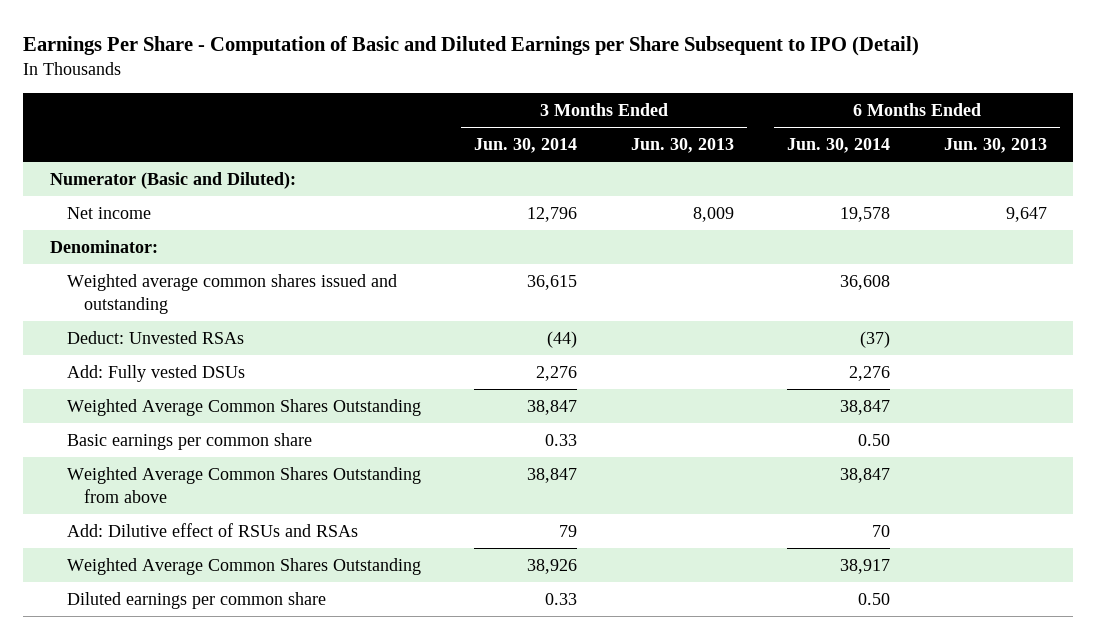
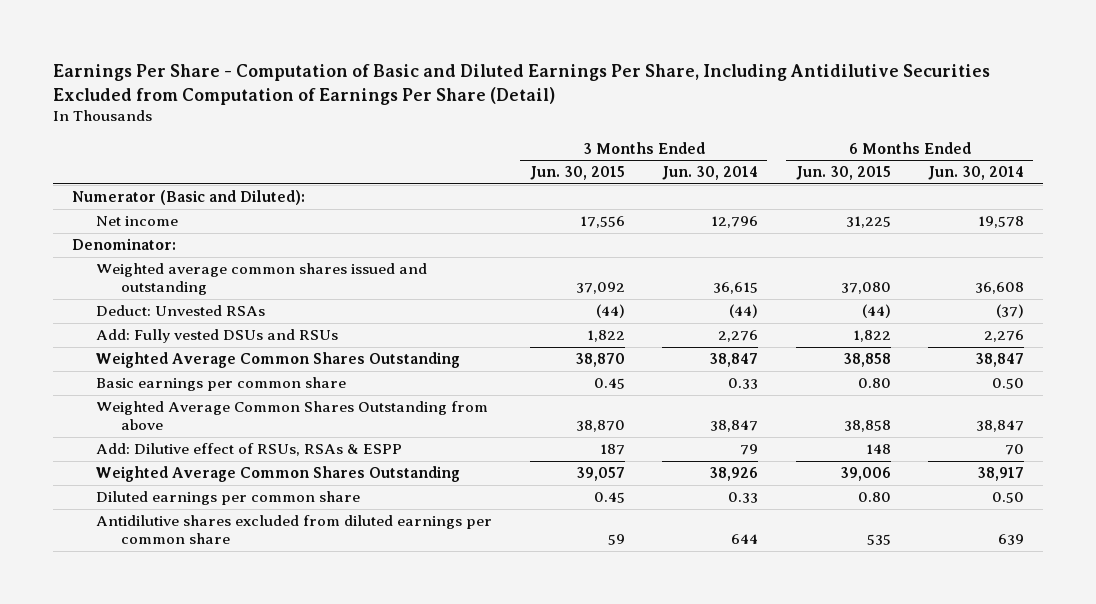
- Earnings Per Share - Computation of Basic and Diluted Earnings per Share Subsequent to IPO (Detail)
+ Earnings Per Share - Computation of Basic and Diluted Earnings Per Share, Including Antidilutive Securities Excluded from Computation of Earnings Per Share (Detail)
- | 3 Months Ended Jun. 30, 2014 | 3 Months Ended Jun. 30, 2013 | 6 Months Ended Jun. 30, 2014 | 6 Months Ended Jun. 30, 2013
+ | 3 Months Ended Jun. 30, 2015 | 3 Months Ended Jun. 30, 2014 | 6 Months Ended Jun. 30, 2015 | 6 Months Ended Jun. 30, 2014
- Add: Fully vested DSUs | 2,276 | | 2,276 |
+ Add: Fully vested DSUs and RSUs | 1,822 | 2,276 | 1,822 | 2,276
- Add: Dilutive effect of RSUs and RSAs | 79 | | 70 |
+ Add: Dilutive effect of RSUs, RSAs & ESPP | 187 | 79 | 148 | 70
+ Antidilutive shares excluded from diluted earnings per common share | 59 | 644 | 535 | 639

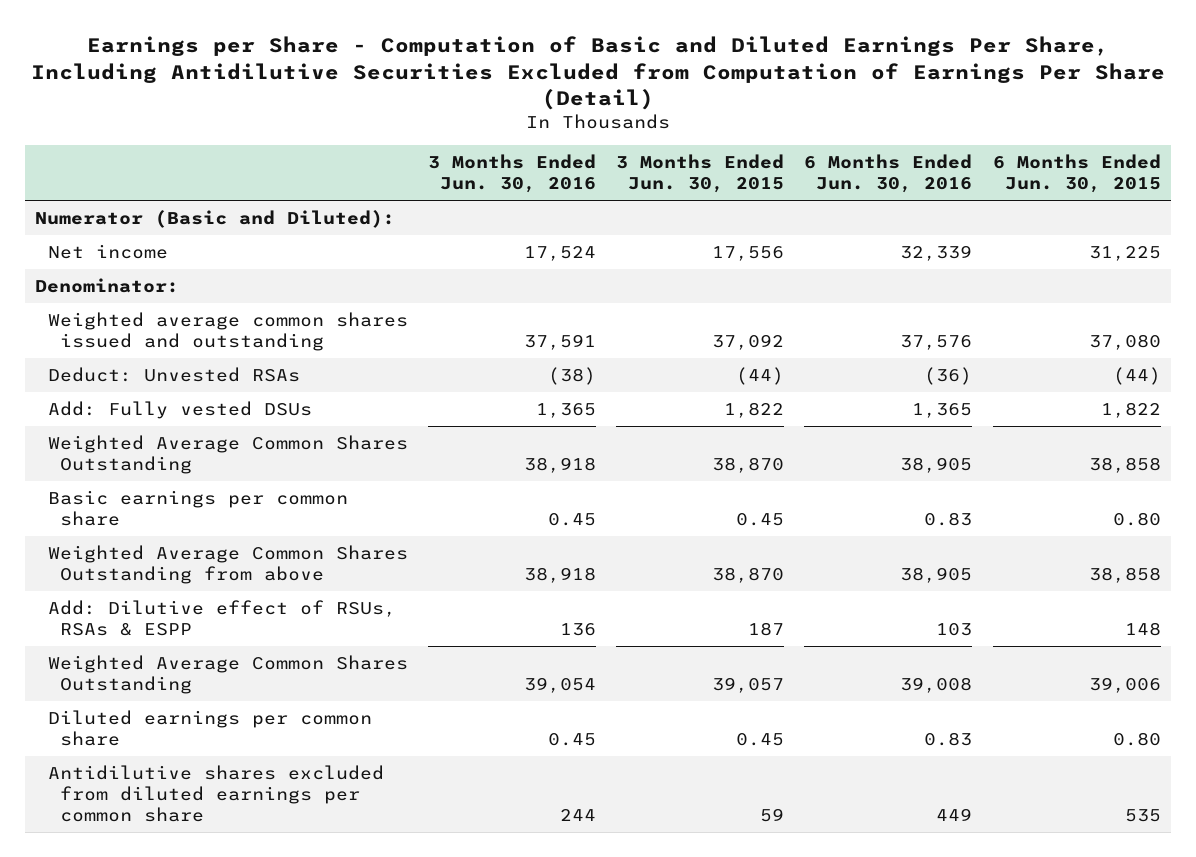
- Earnings Per Share - Computation of Basic and Diluted Earnings Per Share, Including Antidilutive Securities Excluded from Computation of Earnings Per Share (Detail)
+ Earnings per Share - Computation of Basic and Diluted Earnings Per Share, Including Antidilutive Securities Excluded from Computation of Earnings Per Share (Detail)
- | 3 Months Ended Jun. 30, 2015 | 3 Months Ended Jun. 30, 2014 | 6 Months Ended Jun. 30, 2015 | 6 Months Ended Jun. 30, 2014
+ | 3 Months Ended Jun. 30, 2016 | 3 Months Ended Jun. 30, 2015 | 6 Months Ended Jun. 30, 2016 | 6 Months Ended Jun. 30, 2015
- Add: Fully vested DSUs and RSUs | 1,822 | 2,276 | 1,822 | 2,276
+ Add: Fully vested DSUs | 1,365 | 1,822 | 1,365 | 1,822

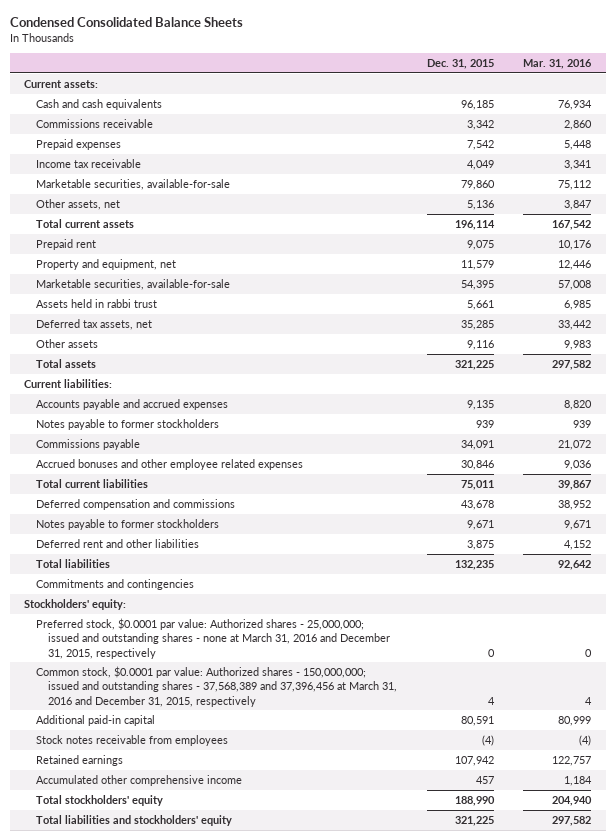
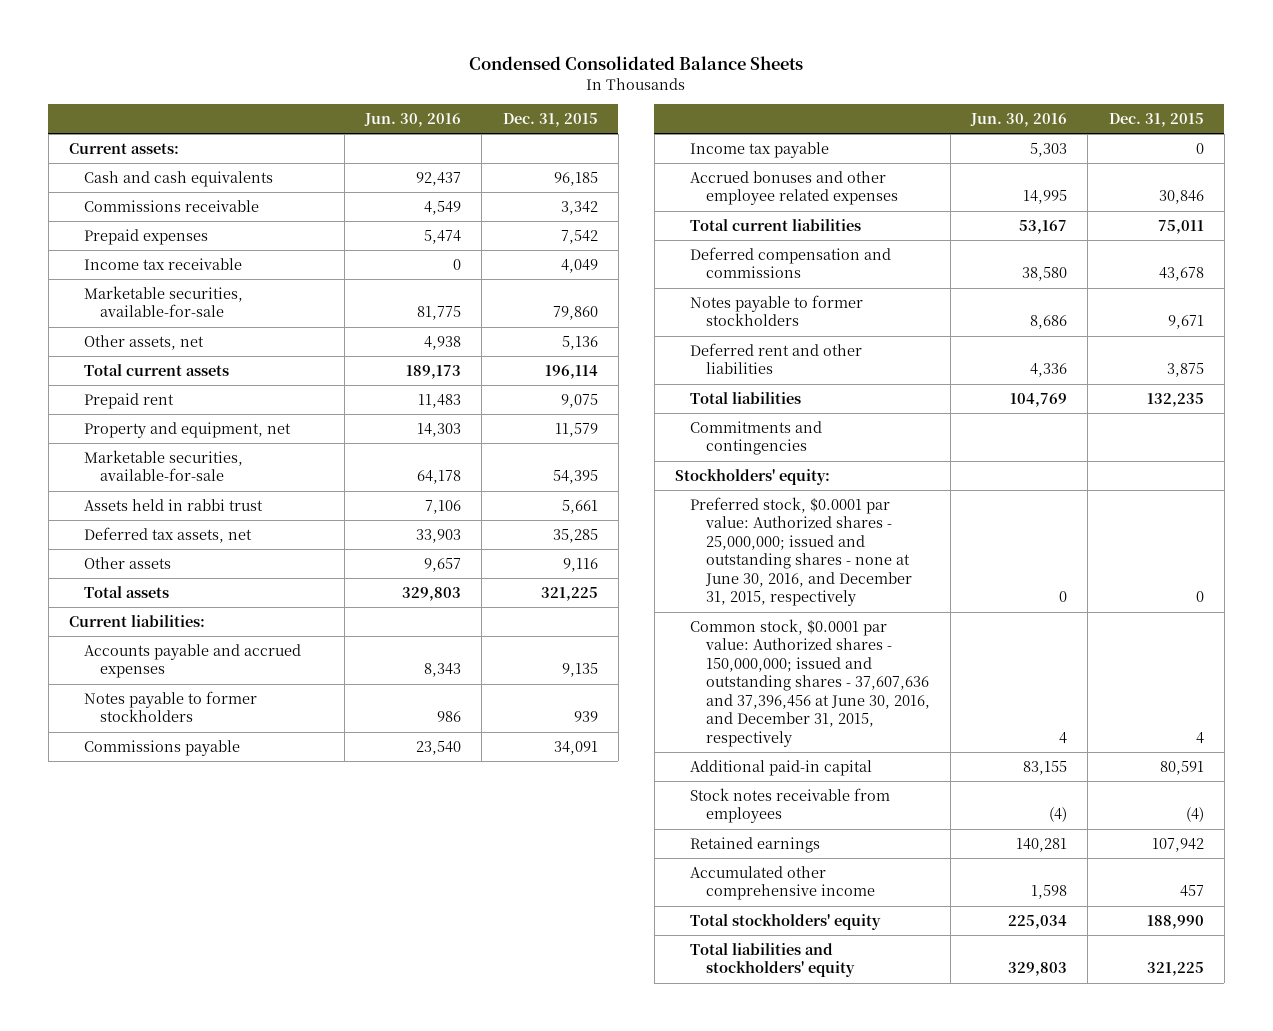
- | Dec. 31, 2015 | Mar. 31, 2016
+ | Jun. 30, 2016 | Dec. 31, 2015
+ Income tax payable | 5,303 | 0
- Preferred stock, $0.0001 par value: Authorized shares - 25,000,000; issued and outstanding shares - none at March 31, 2016 and December 31, 2015, respectively | 0 | 0
- Common stock, $0.0001 par value: Authorized shares - 150,000,000; issued and outstanding shares - 37,568,389 and 37,396,456 at March 31, 2016 and December 31, 2015, respectively | 4 | 4
+ Preferred stock, $0.0001 par value: Authorized shares - 25,000,000; issued and outstanding shares - none at June 30, 2016, and December 31, 2015, respectively | 0 | 0
+ Common stock, $0.0001 par value: Authorized shares - 150,000,000; issued and outstanding shares - 37,607,636 and 37,396,456 at June 30, 2016, and December 31, 2015, respectively | 4 | 4

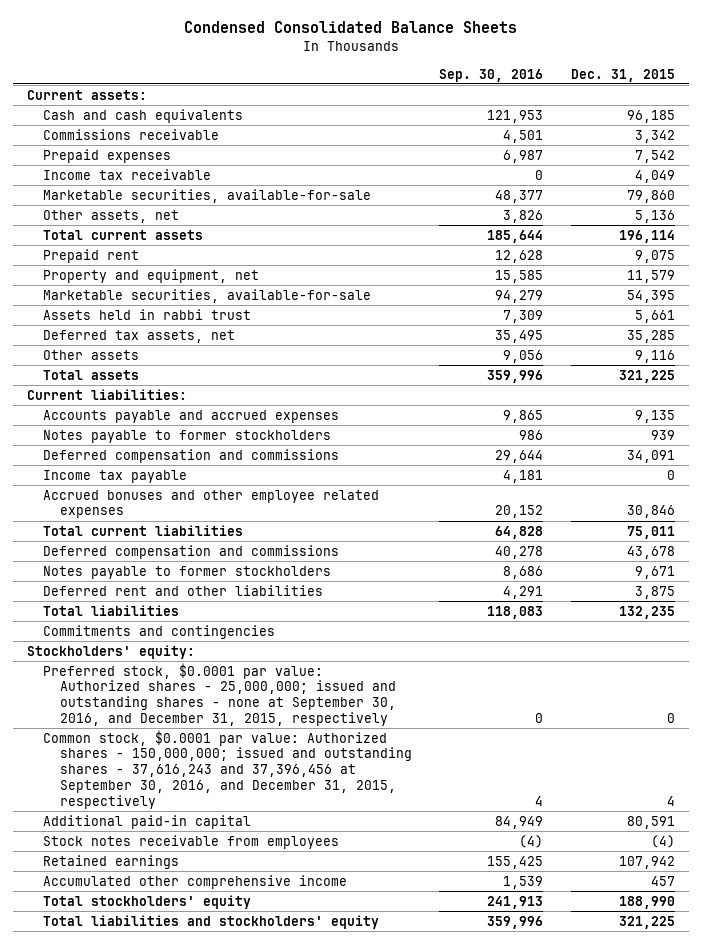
- | Jun. 30, 2016 | Dec. 31, 2015
+ | Sep. 30, 2016 | Dec. 31, 2015
- Commissions payable | 23,540 | 34,091
+ Deferred compensation and commissions | 29,644 | 34,091
- Preferred stock, $0.0001 par value: Authorized shares - 25,000,000; issued and outstanding shares - none at June 30, 2016, and December 31, 2015, respectively | 0 | 0
- Common stock, $0.0001 par value: Authorized shares - 150,000,000; issued and outstanding shares - 37,607,636 and 37,396,456 at June 30, 2016, and December 31, 2015, respectively | 4 | 4
+ Preferred stock, $0.0001 par value: Authorized shares - 25,000,000; issued and outstanding shares - none at September 30, 2016, and December 31, 2015, respectively | 0 | 0
+ Common stock, $0.0001 par value: Authorized shares - 150,000,000; issued and outstanding shares - 37,616,243 and 37,396,456 at September 30, 2016, and December 31, 2015, respectively | 4 | 4

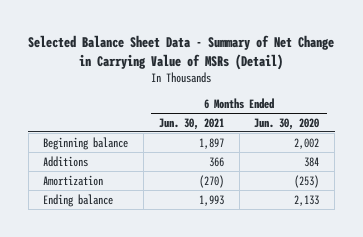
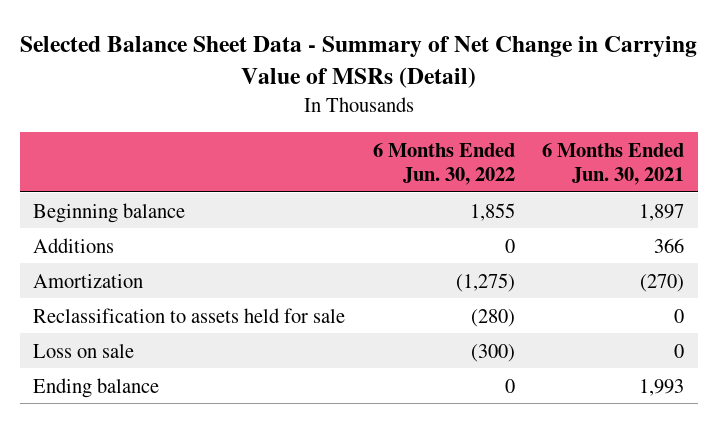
- | 6 Months Ended Jun. 30, 2021 | 6 Months Ended Jun. 30, 2020
+ | 6 Months Ended Jun. 30, 2022 | 6 Months Ended Jun. 30, 2021
+ Reclassification to assets held for sale | (280) | 0
+ Loss on sale | (300) | 0

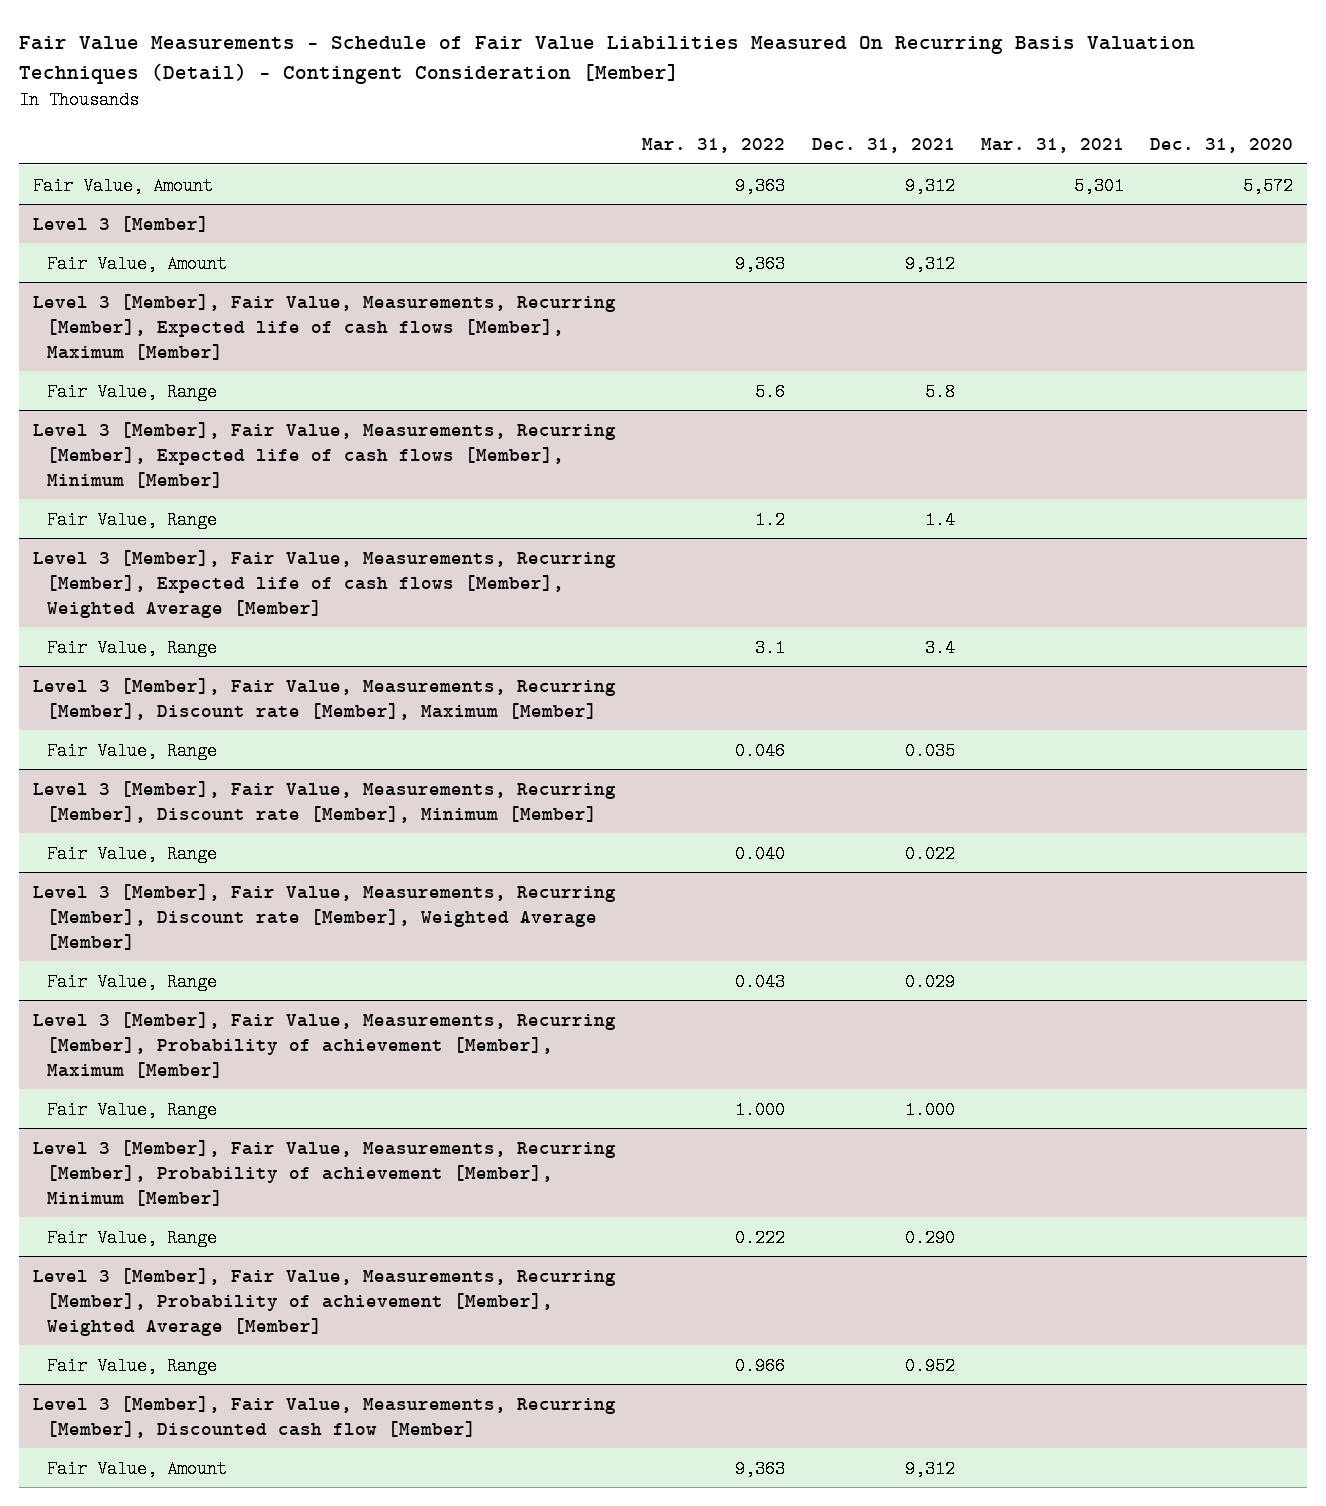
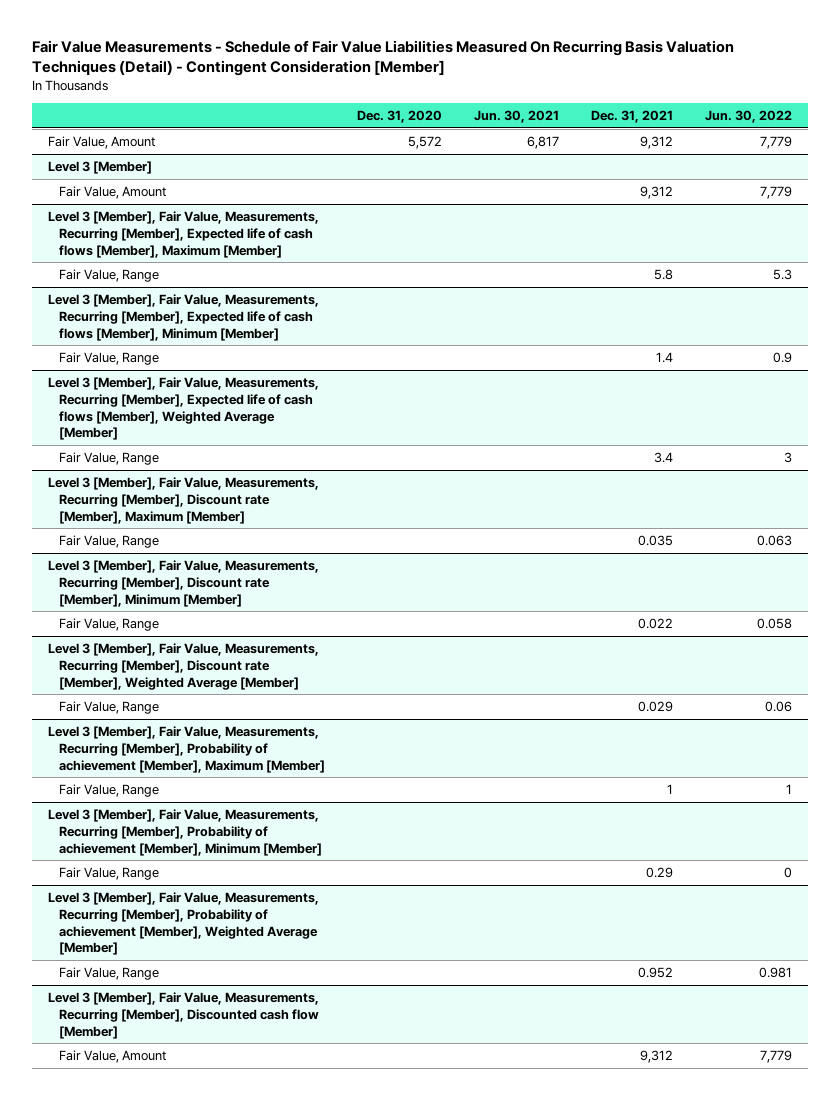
- | Mar. 31, 2022 | Dec. 31, 2021 | Mar. 31, 2021 | Dec. 31, 2020
+ | Dec. 31, 2020 | Jun. 30, 2021 | Dec. 31, 2021 | Jun. 30, 2022
@ Level 3 [Member], Fair Value, Measurements, Recurring [Member], Probability of achievement [Member], Maximum [Member]
- Fair Value, Range | 1.000 | 1.000 | |
+ Fair Value, Range | | | 1 | 1
@ Level 3 [Member], Fair Value, Measurements, Recurring [Member], Probability of achievement [Member], Minimum [Member]
- Fair Value, Range | 0.222 | 0.290 | |
+ Fair Value, Range | | | 0.29 | 0

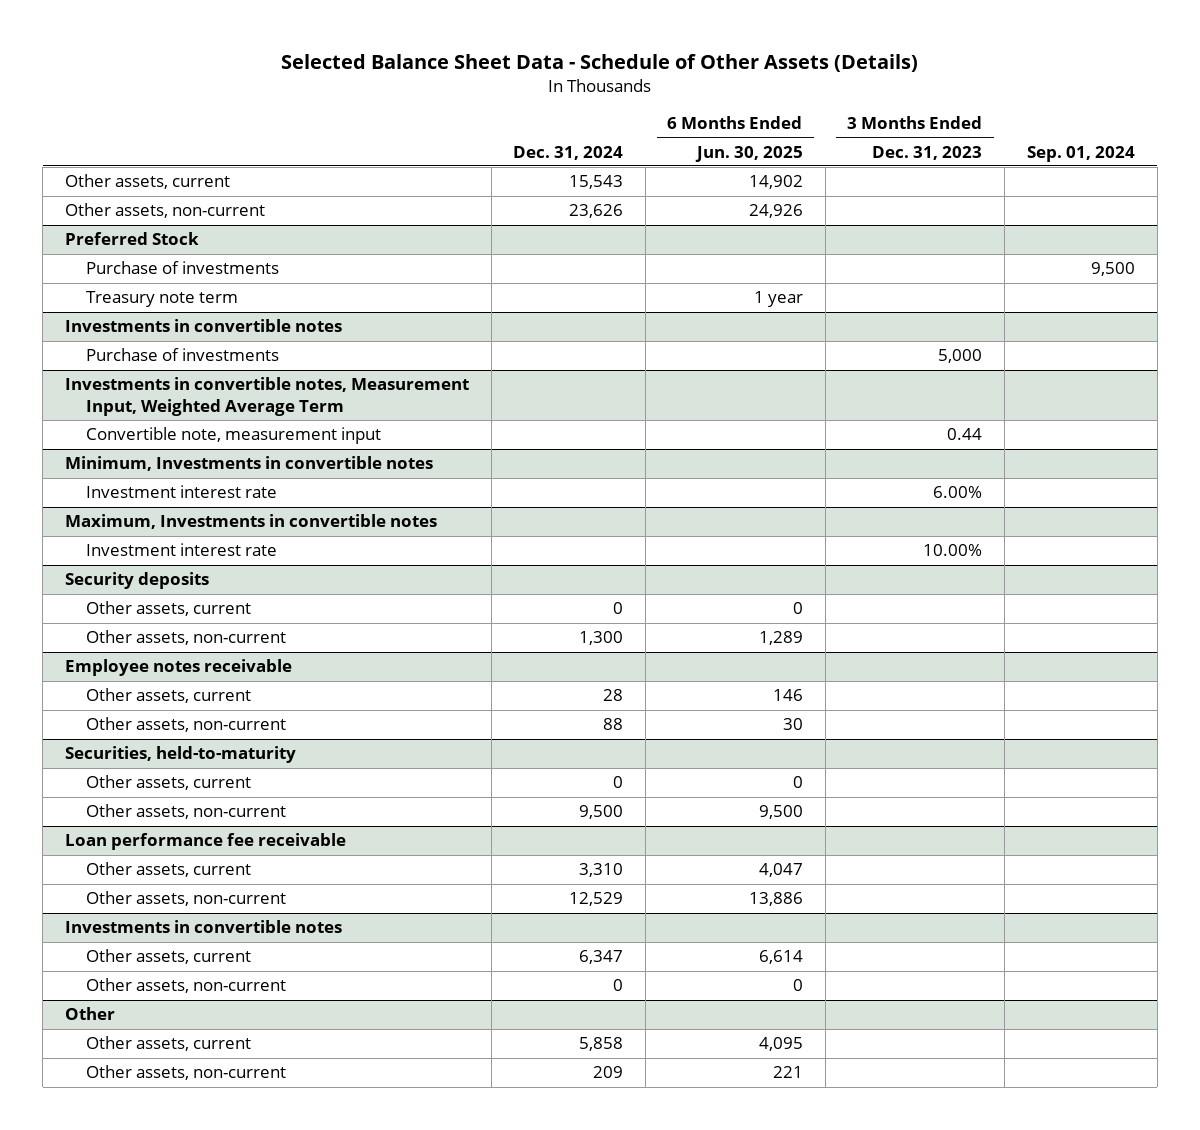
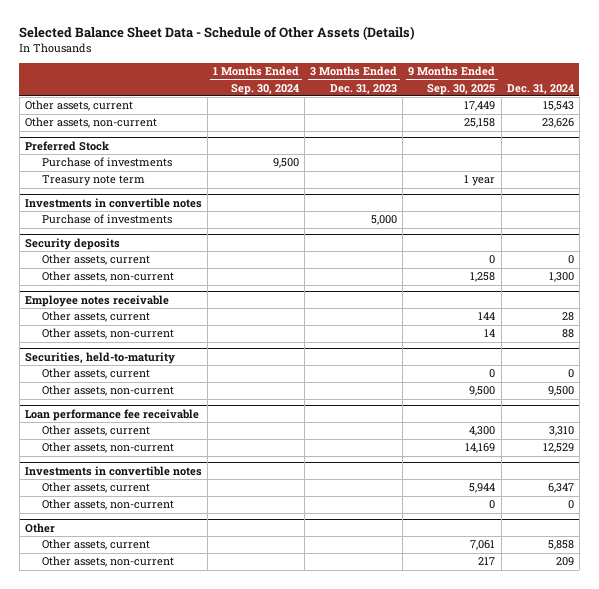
- | Dec. 31, 2024 | 6 Months Ended Jun. 30, 2025 | 3 Months Ended Dec. 31, 2023 | Sep. 01, 2024
+ | 1 Months Ended Sep. 30, 2024 | 3 Months Ended Dec. 31, 2023 | 9 Months Ended Sep. 30, 2025 | Dec. 31, 2024
- Investments in convertible notes, Measurement Input, Weighted Average Term
- Convertible note, measurement input | | | 0.44 |
- Minimum, Investments in convertible notes
- Investment interest rate | | | 6.00% |
- Maximum, Investments in convertible notes
- Investment interest rate | | | 10.00% |

